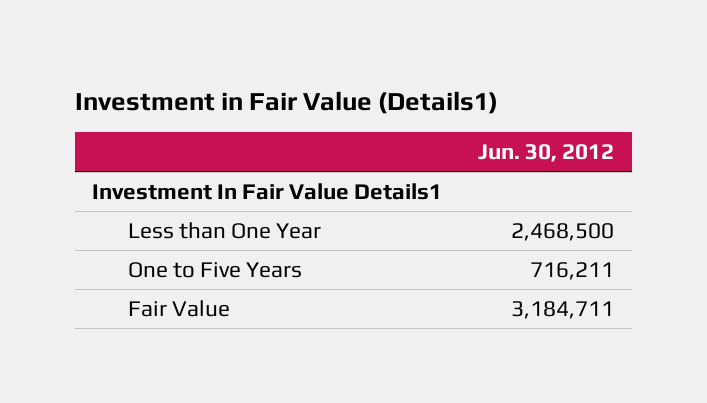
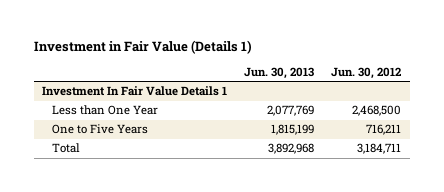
- Investment in Fair Value (Details1)
+ Investment in Fair Value (Details 1)
- | Jun. 30, 2012
+ | Jun. 30, 2013 | Jun. 30, 2012
- Investment In Fair Value Details1
+ Investment In Fair Value Details 1
- Fair Value | 3,184,711
+ Total | 3,892,968 | 3,184,711

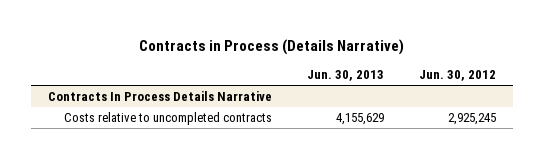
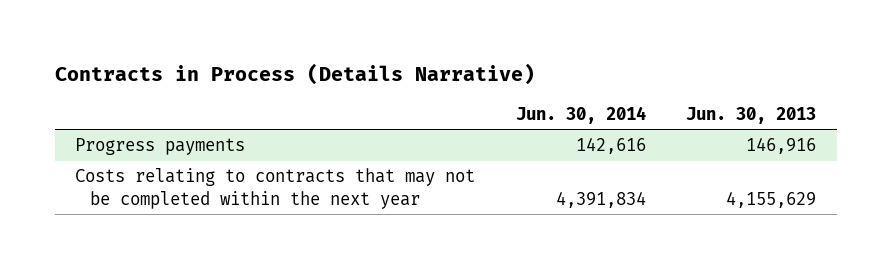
- | Jun. 30, 2013 | Jun. 30, 2012
+ | Jun. 30, 2014 | Jun. 30, 2013
- Contracts In Process Details Narrative
- Costs relative to uncompleted contracts | 4,155,629 | 2,925,245
+ Progress payments | 142,616 | 146,916
+ Costs relating to contracts that may not be completed within the next year | 4,391,834 | 4,155,629

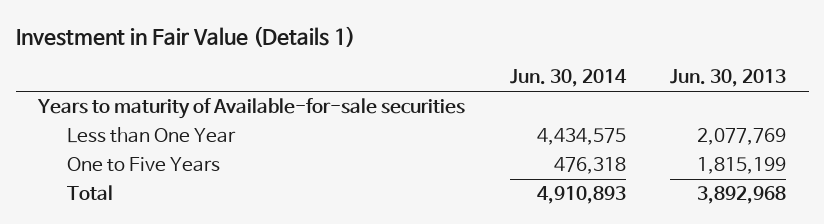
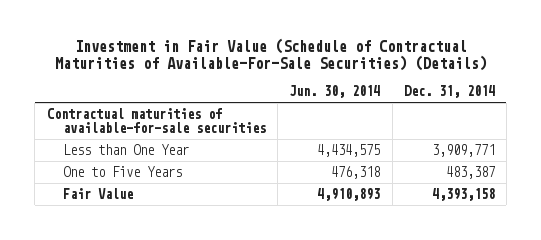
- Investment in Fair Value (Details 1)
+ Investment in Fair Value (Schedule of Contractual Maturities of Available-For-Sale Securities) (Details)
- | Jun. 30, 2014 | Jun. 30, 2013
+ | Jun. 30, 2014 | Dec. 31, 2014
- Years to maturity of Available-for-sale securities
+ Contractual maturities of available-for-sale securities
- Total | 4,910,893 | 3,892,968
+ Fair Value | 4,910,893 | 4,393,158

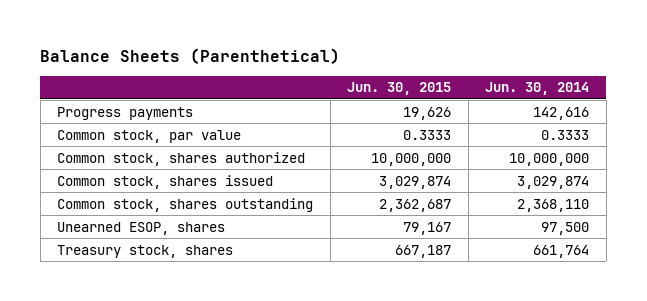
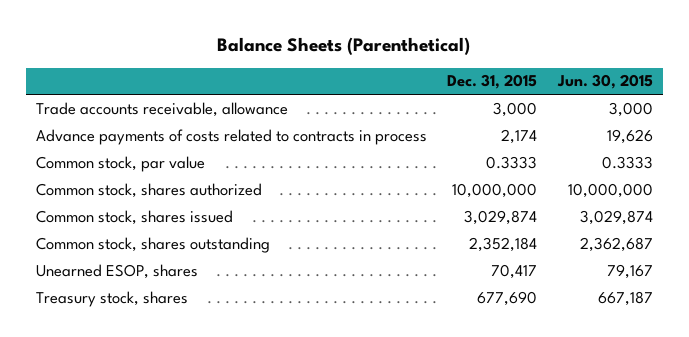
- | Jun. 30, 2015 | Jun. 30, 2014
+ | Dec. 31, 2015 | Jun. 30, 2015
- Progress payments | 19,626 | 142,616
+ Trade accounts receivable, allowance | 3,000 | 3,000
+ Advance payments of costs related to contracts in process | 2,174 | 19,626

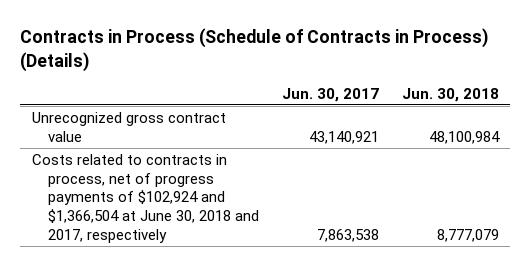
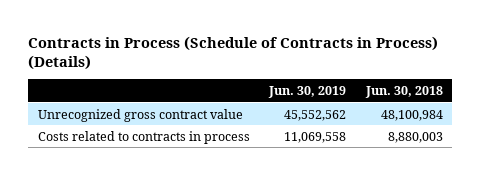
- | Jun. 30, 2017 | Jun. 30, 2018
+ | Jun. 30, 2019 | Jun. 30, 2018
- Costs related to contracts in process, net of progress payments of $102,924 and $1,366,504 at June 30, 2018 and 2017, respectively | 7,863,538 | 8,777,079
+ Costs related to contracts in process | 11,069,558 | 8,880,003

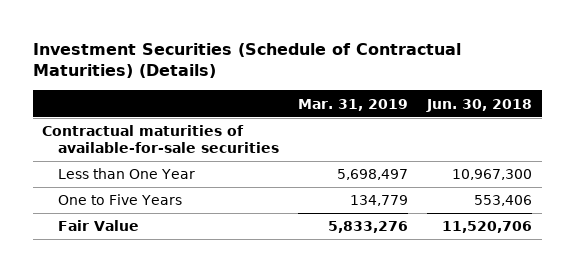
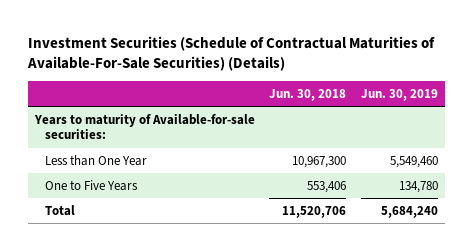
- Investment Securities (Schedule of Contractual Maturities) (Details)
+ Investment Securities (Schedule of Contractual Maturities of Available-For-Sale Securities) (Details)
- | Mar. 31, 2019 | Jun. 30, 2018
+ | Jun. 30, 2018 | Jun. 30, 2019
- Contractual maturities of available-for-sale securities
+ Years to maturity of Available-for-sale securities:
- Fair Value | 5,833,276 | 11,520,706
+ Total | 11,520,706 | 5,684,240

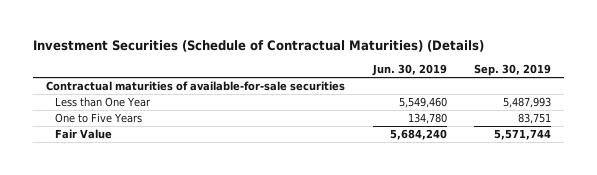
- Investment Securities (Schedule of Contractual Maturities of Available-For-Sale Securities) (Details)
+ Investment Securities (Schedule of Contractual Maturities) (Details)
- | Jun. 30, 2018 | Jun. 30, 2019
+ | Jun. 30, 2019 | Sep. 30, 2019
- Years to maturity of Available-for-sale securities:
+ Contractual maturities of available-for-sale securities
- Total | 11,520,706 | 5,684,240
+ Fair Value | 5,684,240 | 5,571,744

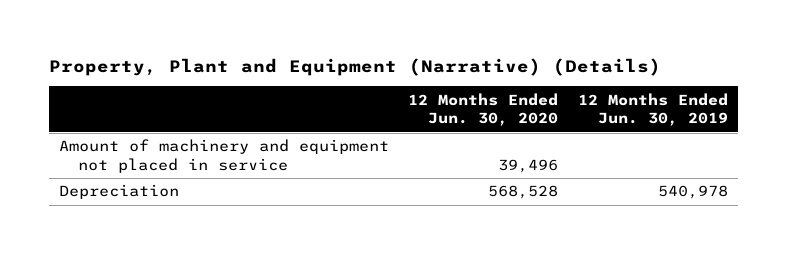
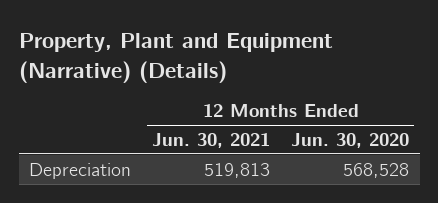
- | 12 Months Ended Jun. 30, 2020 | 12 Months Ended Jun. 30, 2019
+ | 12 Months Ended Jun. 30, 2021 | 12 Months Ended Jun. 30, 2020
- Amount of machinery and equipment not placed in service | 39,496 |

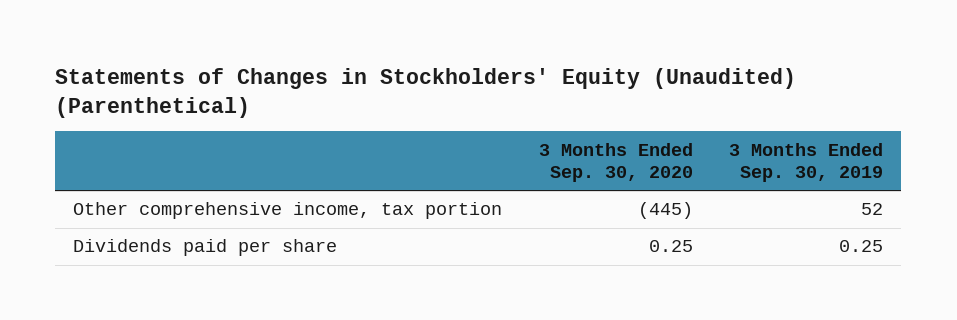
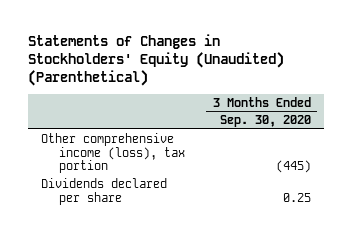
- | 3 Months Ended Sep. 30, 2020 | 3 Months Ended Sep. 30, 2019
+ | 3 Months Ended Sep. 30, 2020
- Other comprehensive income, tax portion | (445) | 52
- Dividends paid per share | 0.25 | 0.25
+ Other comprehensive income (loss), tax portion | (445)
+ Dividends declared per share | 0.25

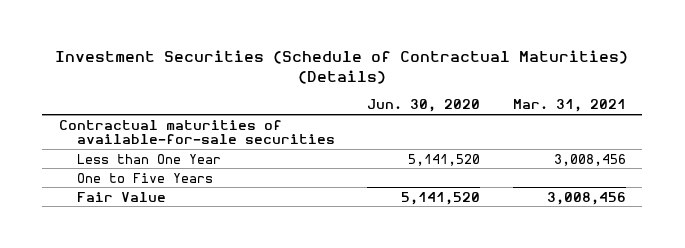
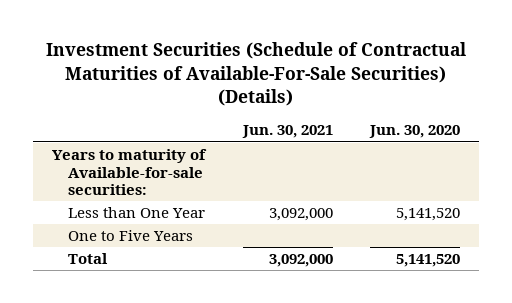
- Investment Securities (Schedule of Contractual Maturities) (Details)
+ Investment Securities (Schedule of Contractual Maturities of Available-For-Sale Securities) (Details)
- | Jun. 30, 2020 | Mar. 31, 2021
+ | Jun. 30, 2021 | Jun. 30, 2020
- Contractual maturities of available-for-sale securities
+ Years to maturity of Available-for-sale securities:
- Fair Value | 5,141,520 | 3,008,456
+ Total | 3,092,000 | 5,141,520

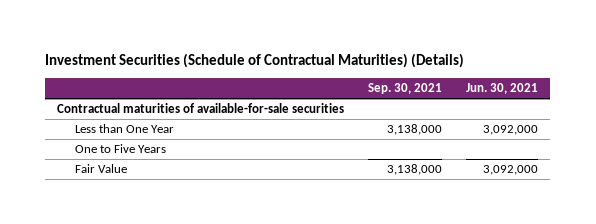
- Investment Securities (Schedule of Contractual Maturities of Available-For-Sale Securities) (Details)
+ Investment Securities (Schedule of Contractual Maturities) (Details)
- | Jun. 30, 2021 | Jun. 30, 2020
+ | Sep. 30, 2021 | Jun. 30, 2021
- Years to maturity of Available-for-sale securities:
+ Contractual maturities of available-for-sale securities
- Total | 3,092,000 | 5,141,520
+ Fair Value | 3,138,000 | 3,092,000

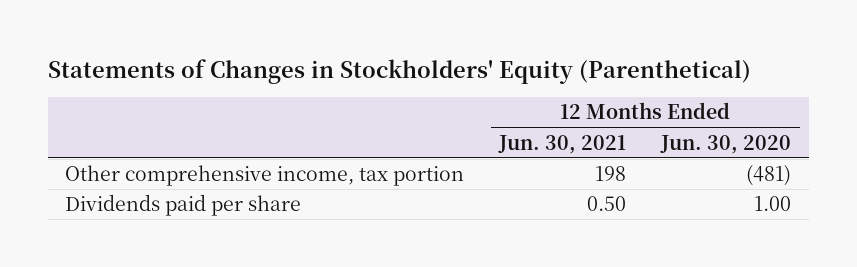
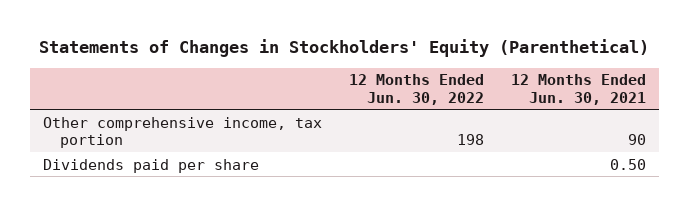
- | 12 Months Ended Jun. 30, 2021 | 12 Months Ended Jun. 30, 2020
+ | 12 Months Ended Jun. 30, 2022 | 12 Months Ended Jun. 30, 2021
- Other comprehensive income, tax portion | 198 | (481)
+ Other comprehensive income, tax portion | 198 | 90

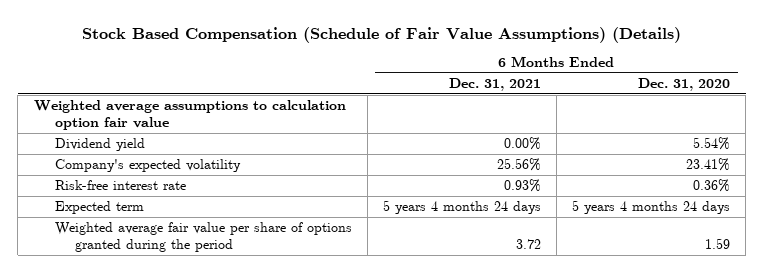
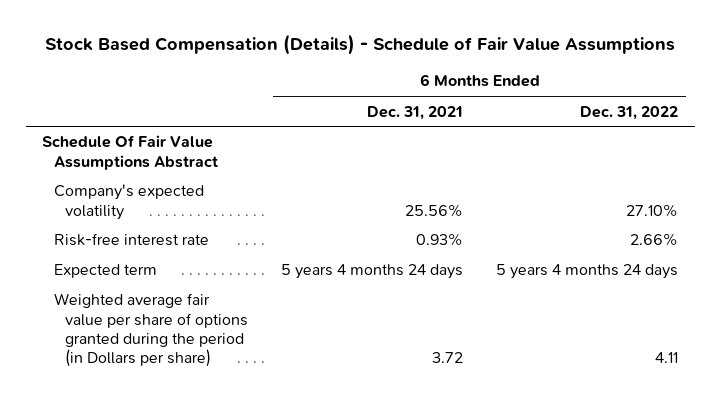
- Stock Based Compensation (Schedule of Fair Value Assumptions) (Details)
+ Stock Based Compensation (Details) - Schedule of Fair Value Assumptions
- | 6 Months Ended Dec. 31, 2021 | 6 Months Ended Dec. 31, 2020
+ | 6 Months Ended Dec. 31, 2021 | 6 Months Ended Dec. 31, 2022
- Weighted average assumptions to calculation option fair value
- Dividend yield | 0.00% | 5.54%
+ Schedule Of Fair Value Assumptions Abstract
- Weighted average fair value per share of options granted during the period | 3.72 | 1.59
+ Weighted average fair value per share of options granted during the period (in Dollars per share) | 3.72 | 4.11

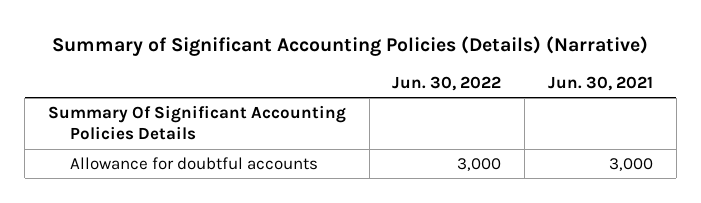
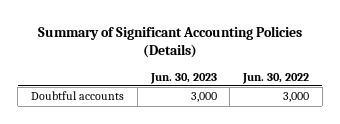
- Summary of Significant Accounting Policies (Details) (Narrative)
+ Summary of Significant Accounting Policies (Details)
- | Jun. 30, 2022 | Jun. 30, 2021
+ | Jun. 30, 2023 | Jun. 30, 2022
- Summary Of Significant Accounting Policies Details
- Allowance for doubtful accounts | 3,000 | 3,000
+ Doubtful accounts | 3,000 | 3,000

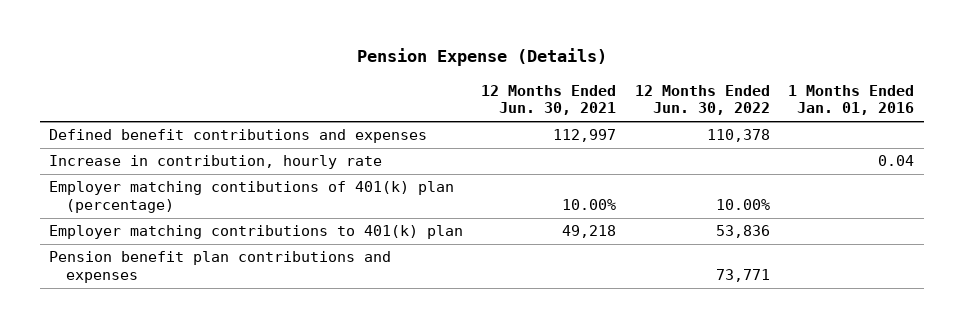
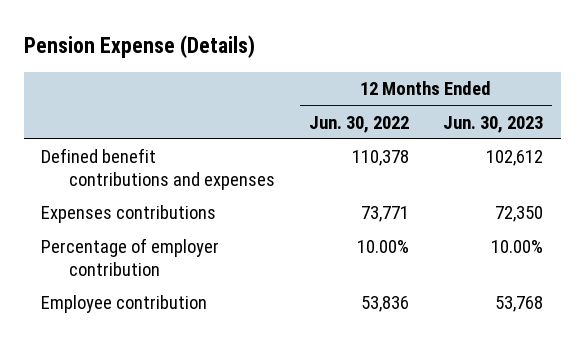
- | 12 Months Ended Jun. 30, 2021 | 12 Months Ended Jun. 30, 2022 | 1 Months Ended Jan. 01, 2016
+ | 12 Months Ended Jun. 30, 2022 | 12 Months Ended Jun. 30, 2023
- Increase in contribution, hourly rate | | | 0.04
- Employer matching contibutions of 401(k) plan (percentage) | 10.00% | 10.00% |
- Employer matching contributions to 401(k) plan | 49,218 | 53,836 |
- Pension benefit plan contributions and expenses | | 73,771 |
+ Expenses contributions | 73,771 | 72,350
+ Percentage of employer contribution | 10.00% | 10.00%
+ Employee contribution | 53,836 | 53,768

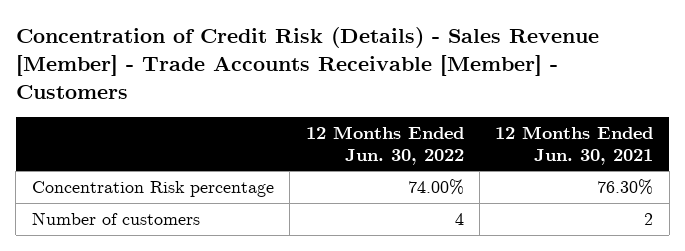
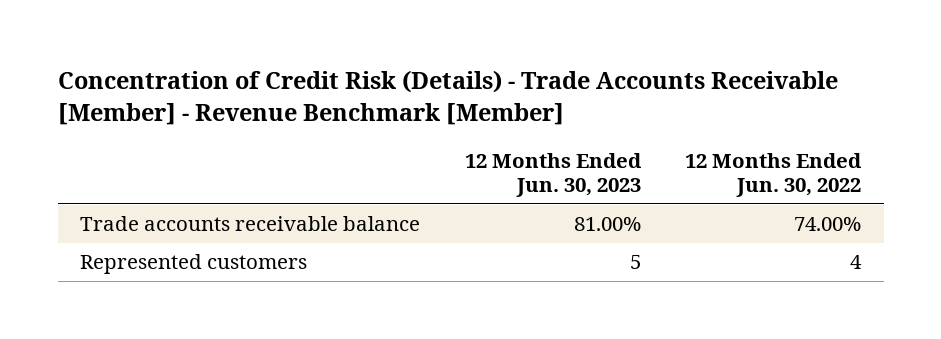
- Concentration of Credit Risk (Details) - Sales Revenue [Member] - Trade Accounts Receivable [Member] - Customers
+ Concentration of Credit Risk (Details) - Trade Accounts Receivable [Member] - Revenue Benchmark [Member]
- | 12 Months Ended Jun. 30, 2022 | 12 Months Ended Jun. 30, 2021
+ | 12 Months Ended Jun. 30, 2023 | 12 Months Ended Jun. 30, 2022
- Concentration Risk percentage | 74.00% | 76.30%
- Number of customers | 4 | 2
+ Trade accounts receivable balance | 81.00% | 74.00%
+ Represented customers | 5 | 4

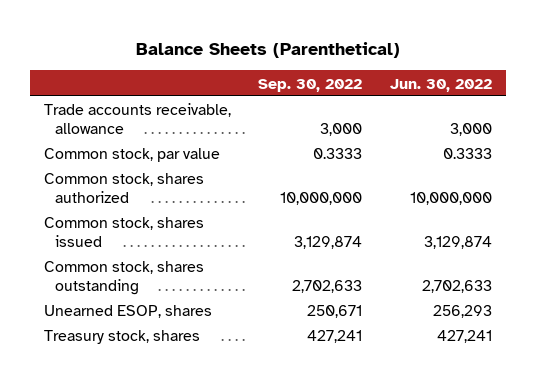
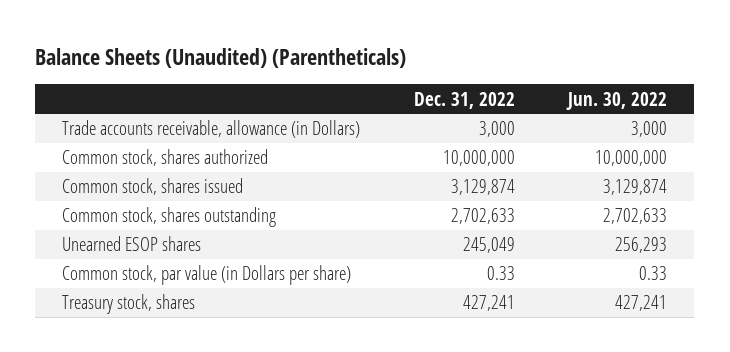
- Balance Sheets (Parenthetical)
+ Balance Sheets (Unaudited) (Parentheticals)
- | Sep. 30, 2022 | Jun. 30, 2022
+ | Dec. 31, 2022 | Jun. 30, 2022
- Trade accounts receivable, allowance | 3,000 | 3,000
- Common stock, par value | 0.3333 | 0.3333
+ Trade accounts receivable, allowance (in Dollars) | 3,000 | 3,000
- Unearned ESOP, shares | 250,671 | 256,293
+ Unearned ESOP shares | 245,049 | 256,293
+ Common stock, par value (in Dollars per share) | 0.33 | 0.33

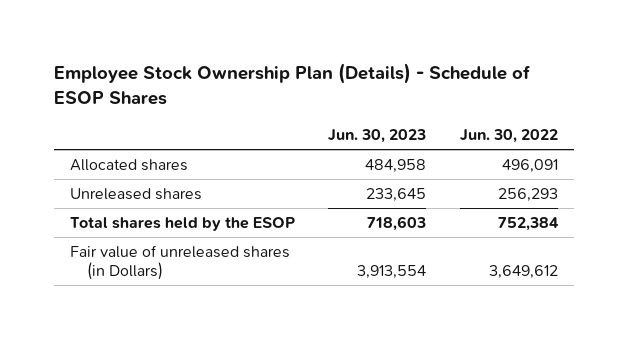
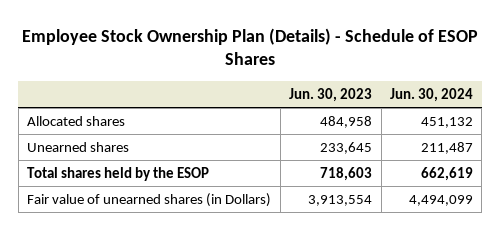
- | Jun. 30, 2023 | Jun. 30, 2022
+ | Jun. 30, 2023 | Jun. 30, 2024
- Unreleased shares | 233,645 | 256,293
+ Unearned shares | 233,645 | 211,487
- Fair value of unreleased shares (in Dollars) | 3,913,554 | 3,649,612
+ Fair value of unearned shares (in Dollars) | 3,913,554 | 4,494,099

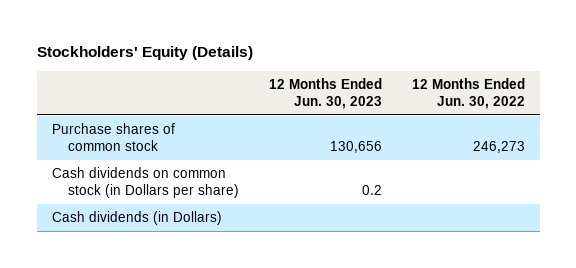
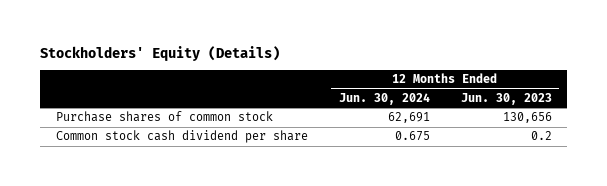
- | 12 Months Ended Jun. 30, 2023 | 12 Months Ended Jun. 30, 2022
+ | 12 Months Ended Jun. 30, 2024 | 12 Months Ended Jun. 30, 2023
- Cash dividends on common stock (in Dollars per share) | 0.2 |
- Cash dividends (in Dollars)
+ Common stock cash dividend per share | 0.675 | 0.2

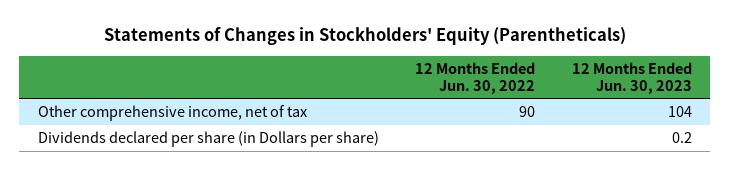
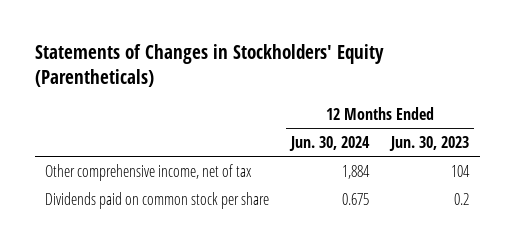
- | 12 Months Ended Jun. 30, 2022 | 12 Months Ended Jun. 30, 2023
+ | 12 Months Ended Jun. 30, 2024 | 12 Months Ended Jun. 30, 2023
- Dividends declared per share (in Dollars per share) | | 0.2
+ Dividends paid on common stock per share | 0.675 | 0.2

